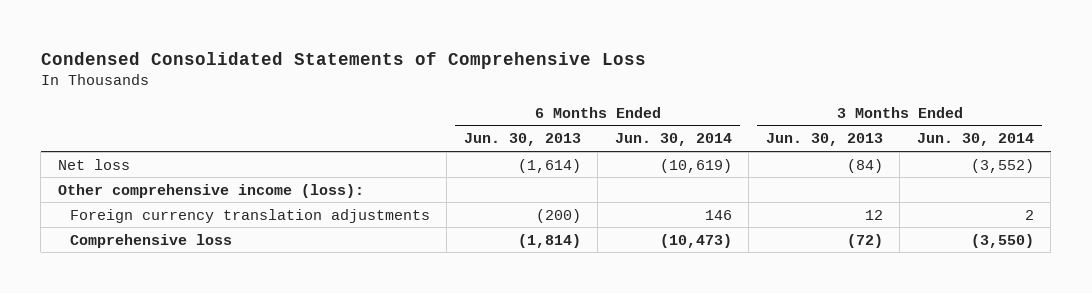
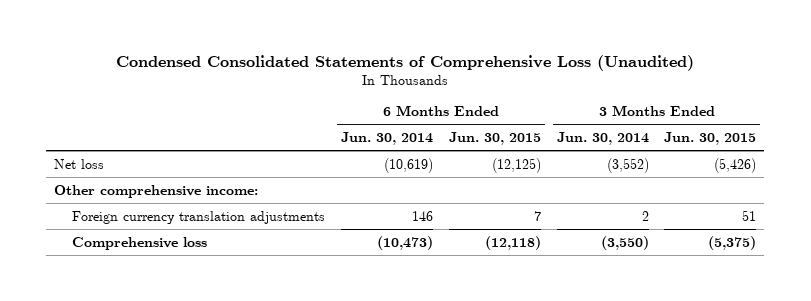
- Condensed Consolidated Statements of Comprehensive Loss
+ Condensed Consolidated Statements of Comprehensive Loss (Unaudited)
- | 6 Months Ended Jun. 30, 2013 | 6 Months Ended Jun. 30, 2014 | 3 Months Ended Jun. 30, 2013 | 3 Months Ended Jun. 30, 2014
+ | 6 Months Ended Jun. 30, 2014 | 6 Months Ended Jun. 30, 2015 | 3 Months Ended Jun. 30, 2014 | 3 Months Ended Jun. 30, 2015
- Other comprehensive income (loss):
+ Other comprehensive income:

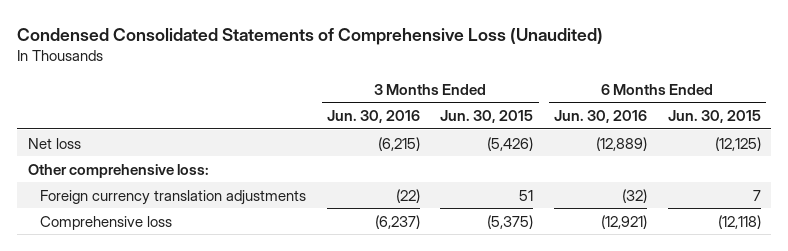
- | 6 Months Ended Jun. 30, 2014 | 6 Months Ended Jun. 30, 2015 | 3 Months Ended Jun. 30, 2014 | 3 Months Ended Jun. 30, 2015
+ | 3 Months Ended Jun. 30, 2016 | 3 Months Ended Jun. 30, 2015 | 6 Months Ended Jun. 30, 2016 | 6 Months Ended Jun. 30, 2015
- Other comprehensive income:
+ Other comprehensive loss:

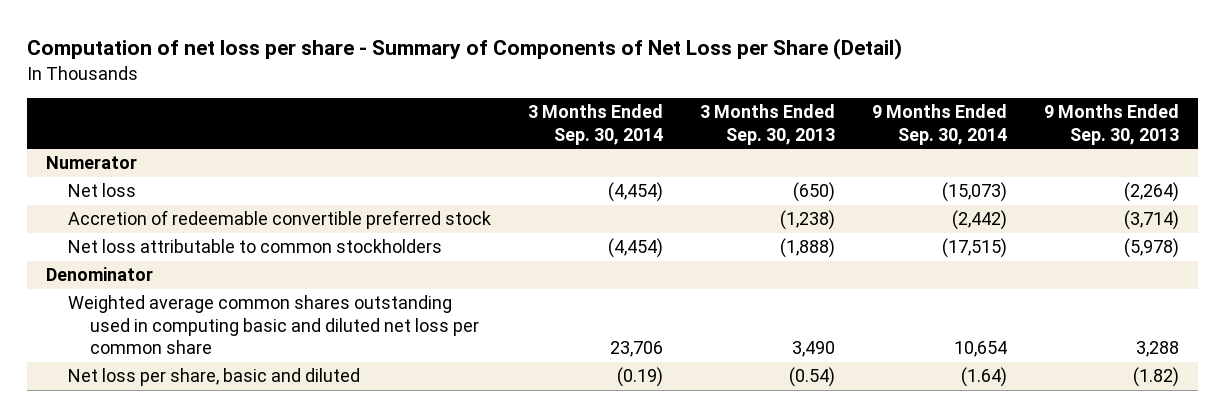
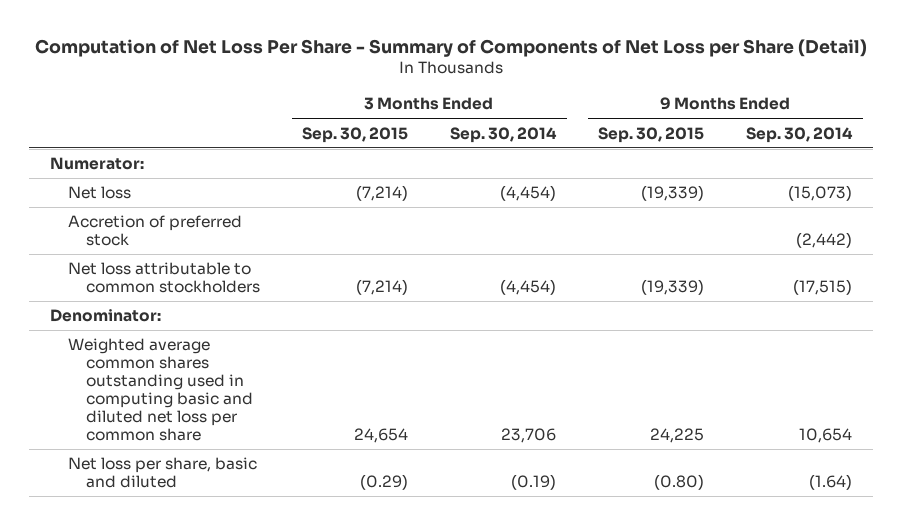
- Computation of net loss per share - Summary of Components of Net Loss per Share (Detail)
+ Computation of Net Loss Per Share - Summary of Components of Net Loss per Share (Detail)
- | 3 Months Ended Sep. 30, 2014 | 3 Months Ended Sep. 30, 2013 | 9 Months Ended Sep. 30, 2014 | 9 Months Ended Sep. 30, 2013
+ | 3 Months Ended Sep. 30, 2015 | 3 Months Ended Sep. 30, 2014 | 9 Months Ended Sep. 30, 2015 | 9 Months Ended Sep. 30, 2014
- Numerator
+ Numerator:
- Accretion of redeemable convertible preferred stock | | (1,238) | (2,442) | (3,714)
+ Accretion of preferred stock | | | | (2,442)
- Denominator
+ Denominator:

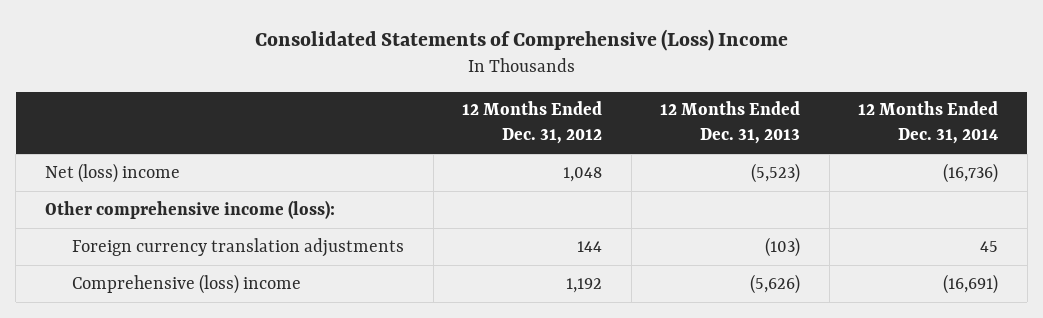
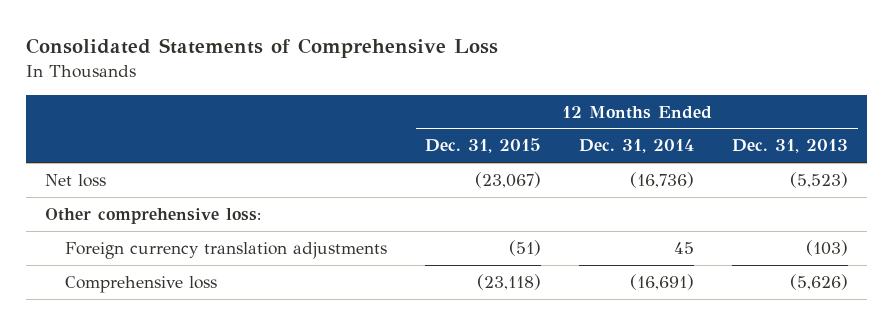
- Consolidated Statements of Comprehensive (Loss) Income
+ Consolidated Statements of Comprehensive Loss
- | 12 Months Ended Dec. 31, 2012 | 12 Months Ended Dec. 31, 2013 | 12 Months Ended Dec. 31, 2014
+ | 12 Months Ended Dec. 31, 2015 | 12 Months Ended Dec. 31, 2014 | 12 Months Ended Dec. 31, 2013
- Net (loss) income | 1,048 | (5,523) | (16,736)
- Other comprehensive income (loss):
+ Net loss | (23,067) | (16,736) | (5,523)
+ Other comprehensive loss:
- Comprehensive (loss) income | 1,192 | (5,626) | (16,691)
+ Comprehensive loss | (23,118) | (16,691) | (5,626)

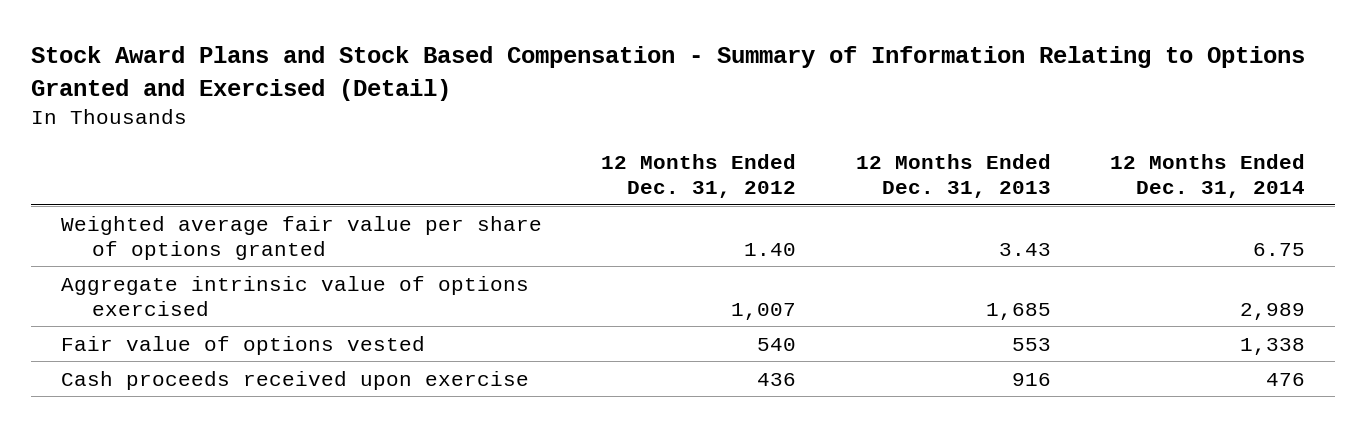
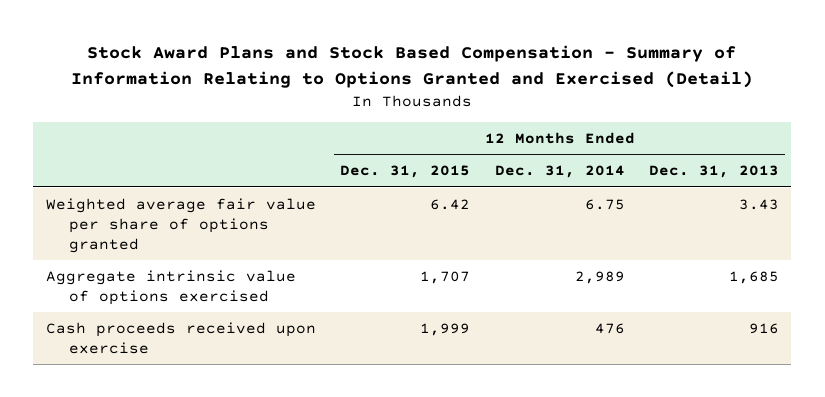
- | 12 Months Ended Dec. 31, 2012 | 12 Months Ended Dec. 31, 2013 | 12 Months Ended Dec. 31, 2014
+ | 12 Months Ended Dec. 31, 2015 | 12 Months Ended Dec. 31, 2014 | 12 Months Ended Dec. 31, 2013
- Fair value of options vested | 540 | 553 | 1,338

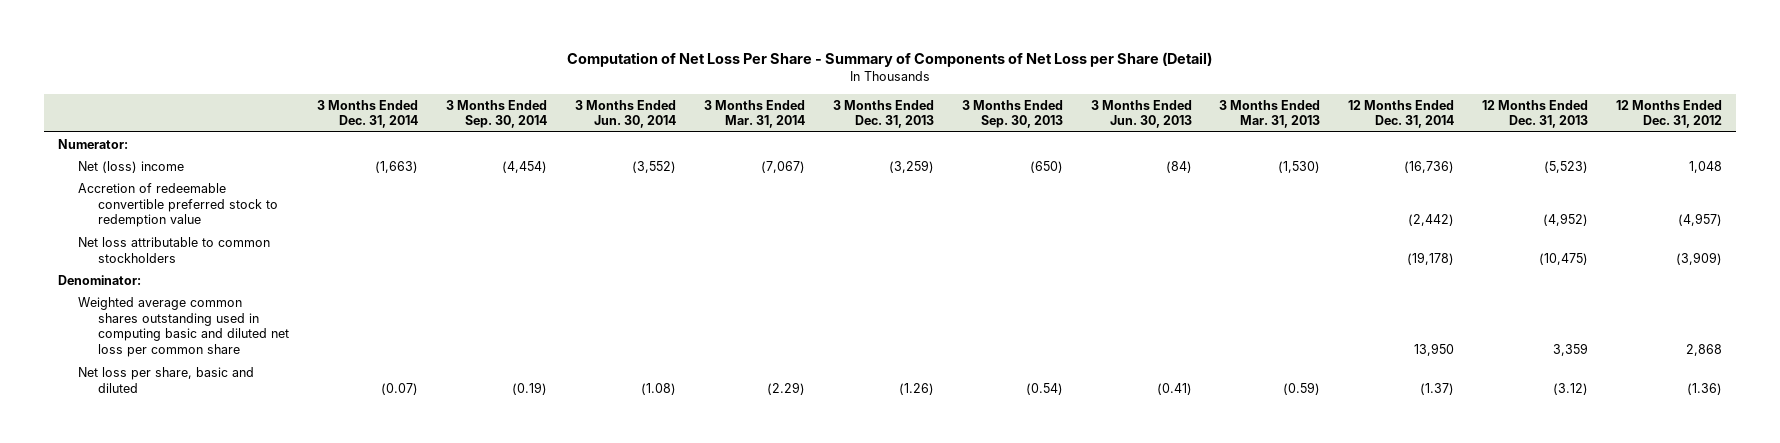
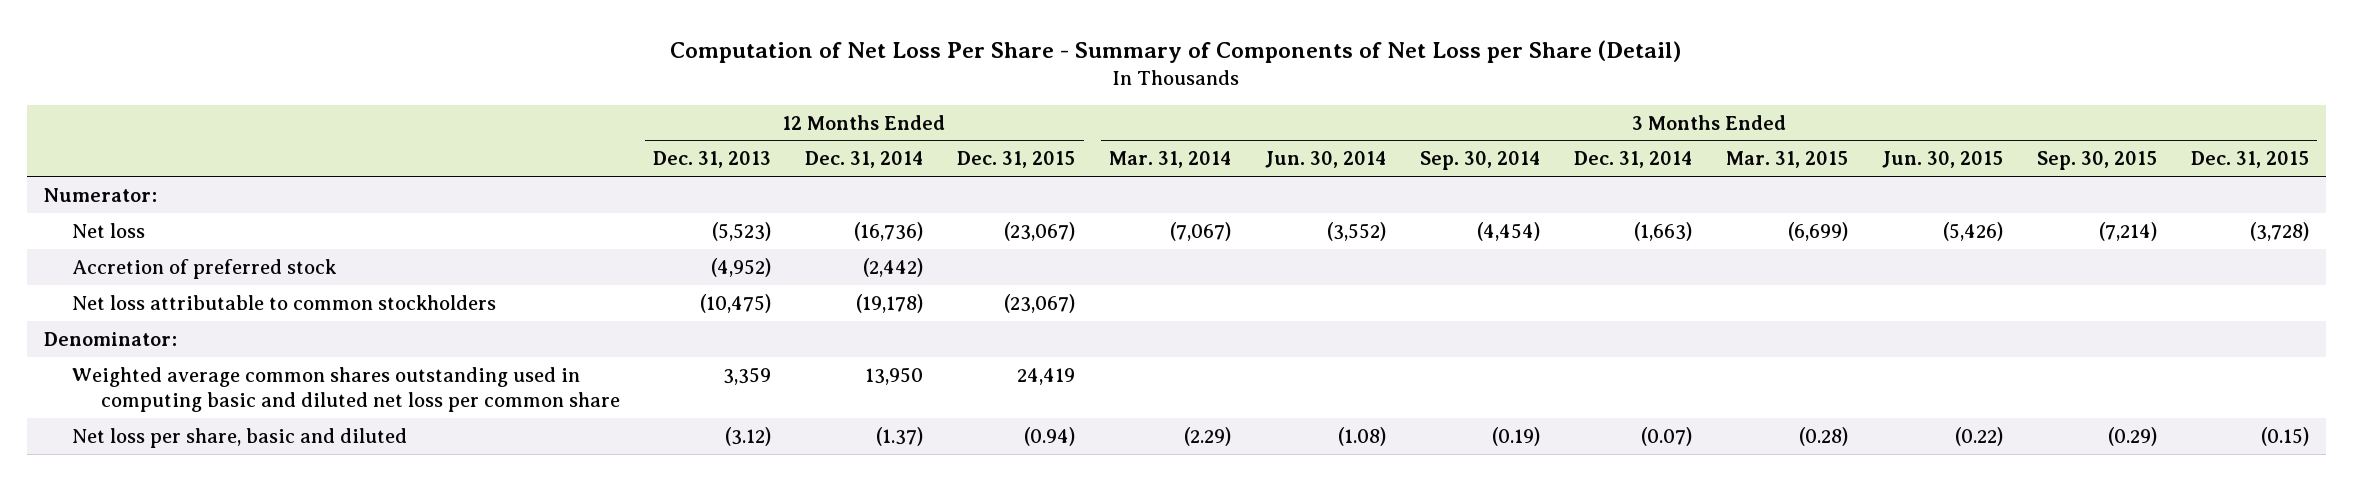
- | 3 Months Ended Dec. 31, 2014 | 3 Months Ended Sep. 30, 2014 | 3 Months Ended Jun. 30, 2014 | 3 Months Ended Mar. 31, 2014 | 3 Months Ended Dec. 31, 2013 | 3 Months Ended Sep. 30, 2013 | 3 Months Ended Jun. 30, 2013 | 3 Months Ended Mar. 31, 2013 | 12 Months Ended Dec. 31, 2014 | 12 Months Ended Dec. 31, 2013 | 12 Months Ended Dec. 31, 2012
+ | 12 Months Ended Dec. 31, 2013 | 12 Months Ended Dec. 31, 2014 | 12 Months Ended Dec. 31, 2015 | 3 Months Ended Mar. 31, 2014 | 3 Months Ended Jun. 30, 2014 | 3 Months Ended Sep. 30, 2014 | 3 Months Ended Dec. 31, 2014 | 3 Months Ended Mar. 31, 2015 | 3 Months Ended Jun. 30, 2015 | 3 Months Ended Sep. 30, 2015 | 3 Months Ended Dec. 31, 2015
- Net (loss) income | (1,663) | (4,454) | (3,552) | (7,067) | (3,259) | (650) | (84) | (1,530) | (16,736) | (5,523) | 1,048
- Accretion of redeemable convertible preferred stock to redemption value | | | | | | | | | (2,442) | (4,952) | (4,957)
+ Net loss | (5,523) | (16,736) | (23,067) | (7,067) | (3,552) | (4,454) | (1,663) | (6,699) | (5,426) | (7,214) | (3,728)
+ Accretion of preferred stock | (4,952) | (2,442) | | | | | | | | |

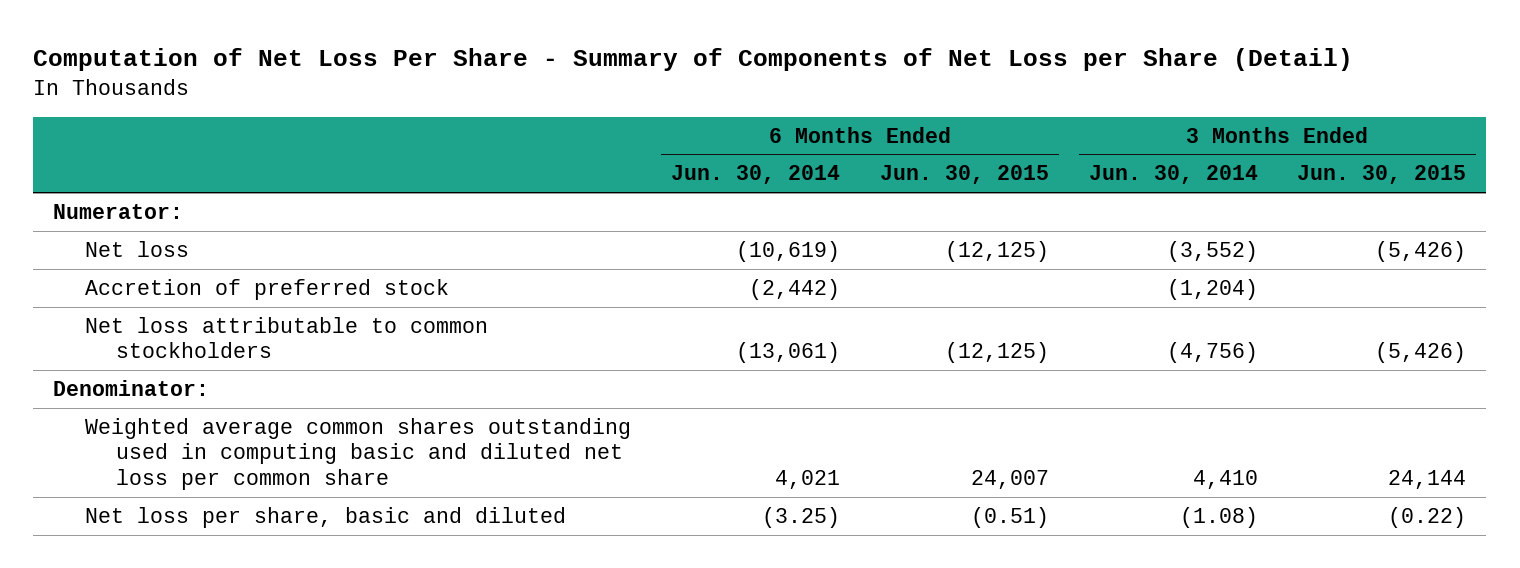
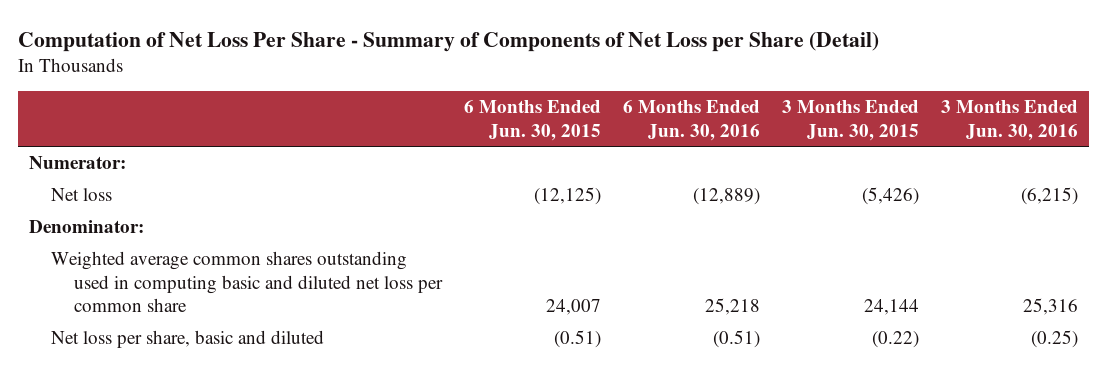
- | 6 Months Ended Jun. 30, 2014 | 6 Months Ended Jun. 30, 2015 | 3 Months Ended Jun. 30, 2014 | 3 Months Ended Jun. 30, 2015
+ | 6 Months Ended Jun. 30, 2015 | 6 Months Ended Jun. 30, 2016 | 3 Months Ended Jun. 30, 2015 | 3 Months Ended Jun. 30, 2016
- Accretion of preferred stock | (2,442) | | (1,204) |
- Net loss attributable to common stockholders | (13,061) | (12,125) | (4,756) | (5,426)

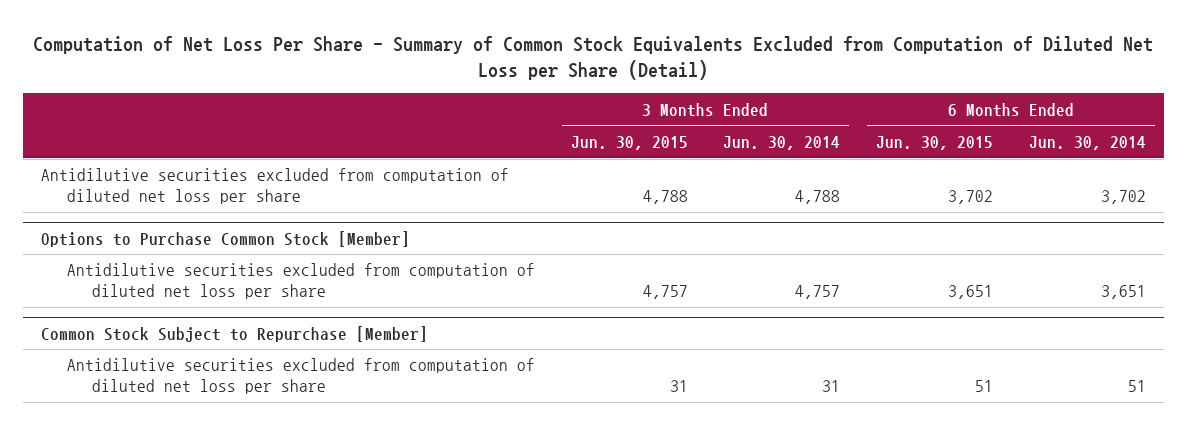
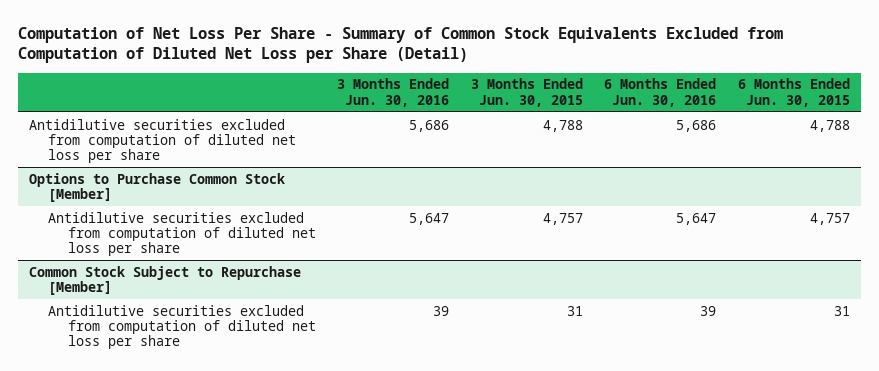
- | 3 Months Ended Jun. 30, 2015 | 3 Months Ended Jun. 30, 2014 | 6 Months Ended Jun. 30, 2015 | 6 Months Ended Jun. 30, 2014
+ | 3 Months Ended Jun. 30, 2016 | 3 Months Ended Jun. 30, 2015 | 6 Months Ended Jun. 30, 2016 | 6 Months Ended Jun. 30, 2015
- Antidilutive securities excluded from computation of diluted net loss per share | 4,788 | 4,788 | 3,702 | 3,702
+ Antidilutive securities excluded from computation of diluted net loss per share | 5,686 | 4,788 | 5,686 | 4,788
@ Options to Purchase Common Stock [Member]
- Antidilutive securities excluded from computation of diluted net loss per share | 4,757 | 4,757 | 3,651 | 3,651
+ Antidilutive securities excluded from computation of diluted net loss per share | 5,647 | 4,757 | 5,647 | 4,757
@ Common Stock Subject to Repurchase [Member]
- Antidilutive securities excluded from computation of diluted net loss per share | 31 | 31 | 51 | 51
+ Antidilutive securities excluded from computation of diluted net loss per share | 39 | 31 | 39 | 31

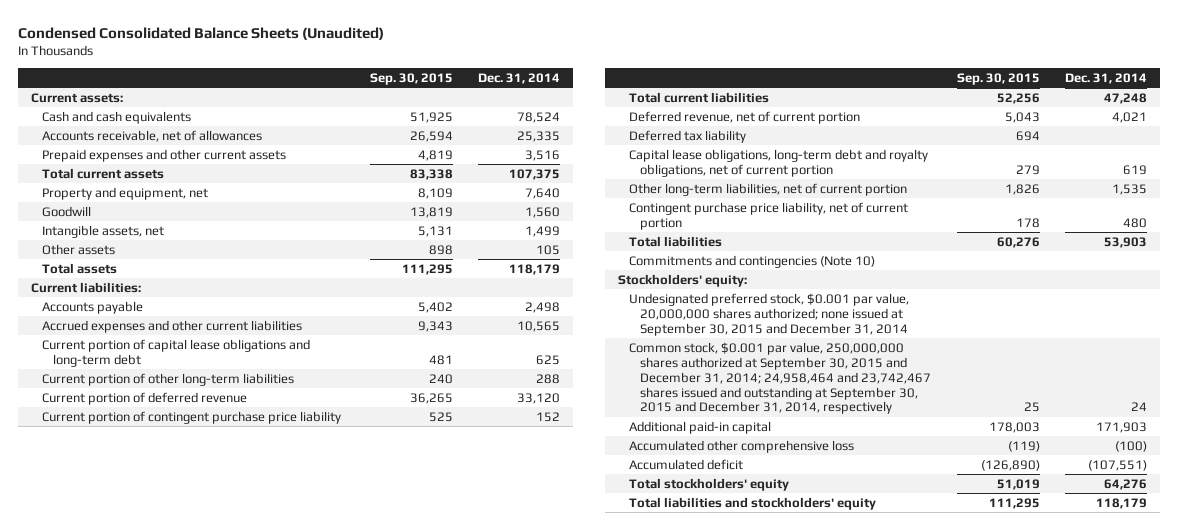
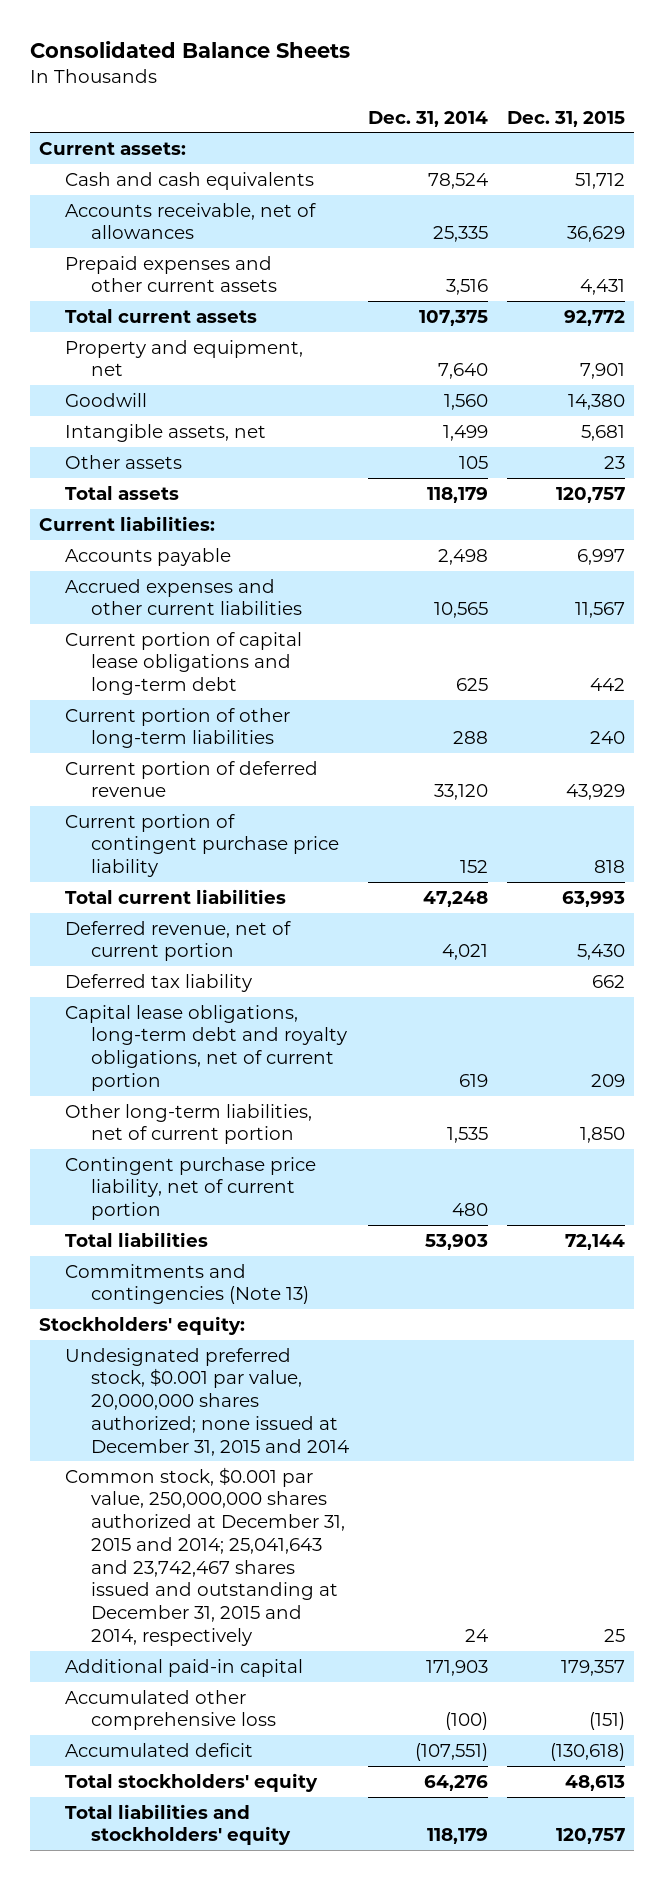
- Condensed Consolidated Balance Sheets (Unaudited)
+ Consolidated Balance Sheets
- | Sep. 30, 2015 | Dec. 31, 2014
+ | Dec. 31, 2014 | Dec. 31, 2015
- Commitments and contingencies (Note 10)
+ Commitments and contingencies (Note 13)
- Undesignated preferred stock, $0.001 par value, 20,000,000 shares authorized; none issued at September 30, 2015 and December 31, 2014
- Common stock, $0.001 par value, 250,000,000 shares authorized at September 30, 2015 and December 31, 2014; 24,958,464 and 23,742,467 shares issued and outstanding at September 30, 2015 and December 31, 2014, respectively | 25 | 24
+ Undesignated preferred stock, $0.001 par value, 20,000,000 shares authorized; none issued at December 31, 2015 and 2014
+ Common stock, $0.001 par value, 250,000,000 shares authorized at December 31, 2015 and 2014; 25,041,643 and 23,742,467 shares issued and outstanding at December 31, 2015 and 2014, respectively | 24 | 25

